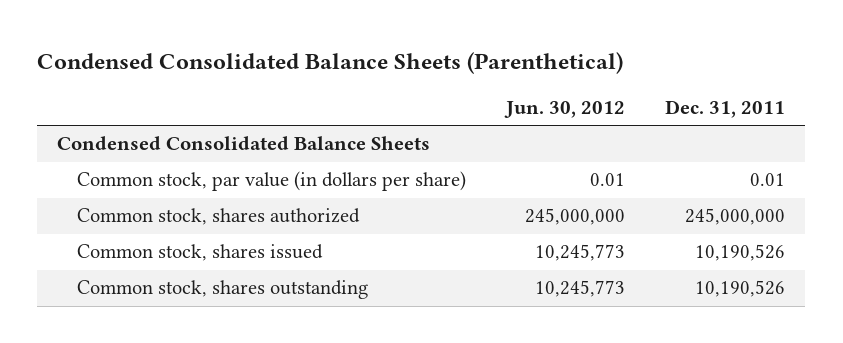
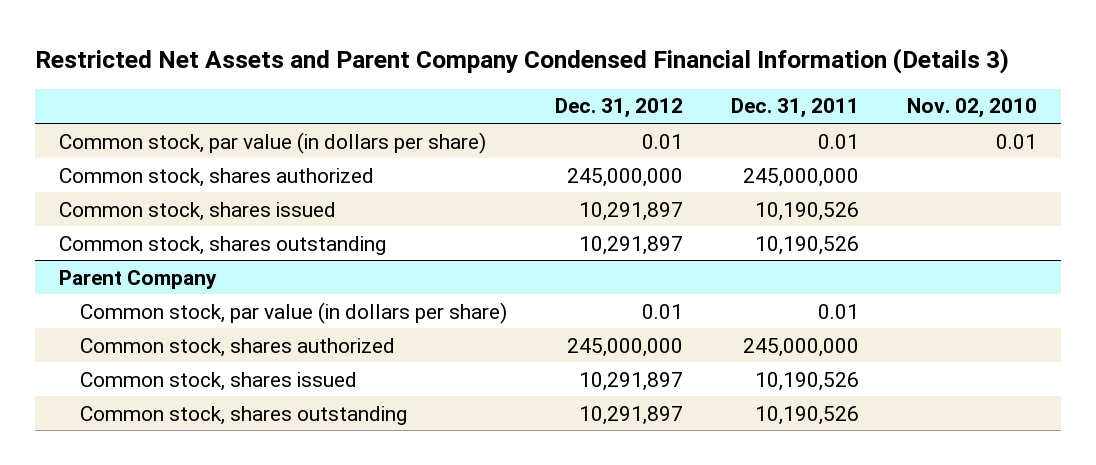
- Condensed Consolidated Balance Sheets (Parenthetical)
+ Restricted Net Assets and Parent Company Condensed Financial Information (Details 3)
- | Jun. 30, 2012 | Dec. 31, 2011
+ | Dec. 31, 2012 | Dec. 31, 2011 | Nov. 02, 2010
- Condensed Consolidated Balance Sheets
+ Parent Company
+ Common stock, par value (in dollars per share) | 0.01 | 0.01 |
+ Common stock, shares authorized | 245,000,000 | 245,000,000 |
+ Common stock, shares issued | 10,291,897 | 10,190,526 |
+ Common stock, shares outstanding | 10,291,897 | 10,190,526 |

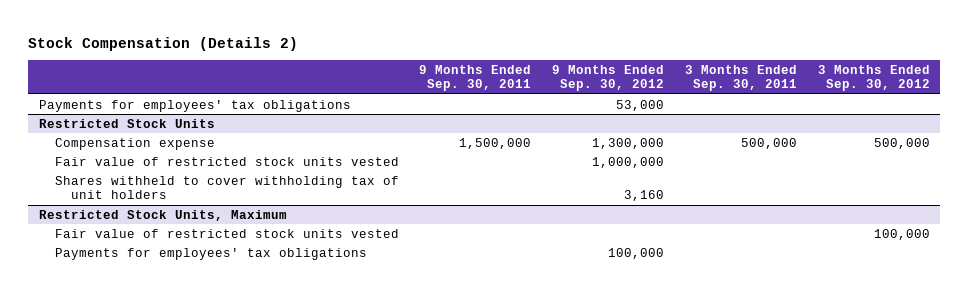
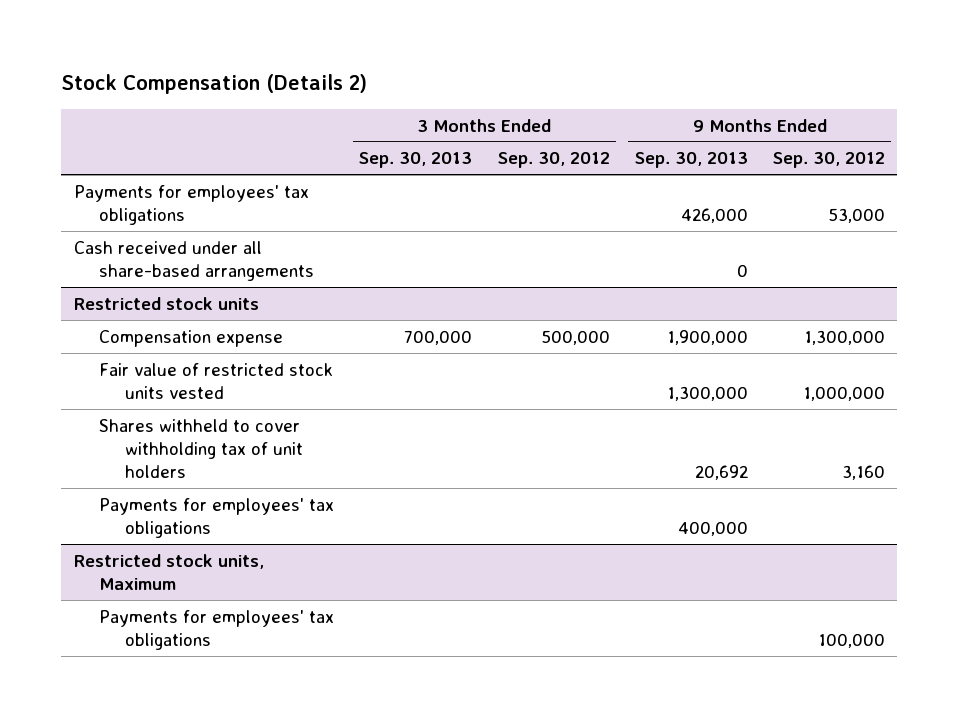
- | 9 Months Ended Sep. 30, 2011 | 9 Months Ended Sep. 30, 2012 | 3 Months Ended Sep. 30, 2011 | 3 Months Ended Sep. 30, 2012
+ | 3 Months Ended Sep. 30, 2013 | 3 Months Ended Sep. 30, 2012 | 9 Months Ended Sep. 30, 2013 | 9 Months Ended Sep. 30, 2012
- Restricted Stock Units
+ Cash received under all share-based arrangements | | | 0 |
+ Restricted stock units
- Restricted Stock Units, Maximum
- Fair value of restricted stock units vested | | | | 100,000
+ Payments for employees' tax obligations | | | 400,000 |
+ Restricted stock units, Maximum

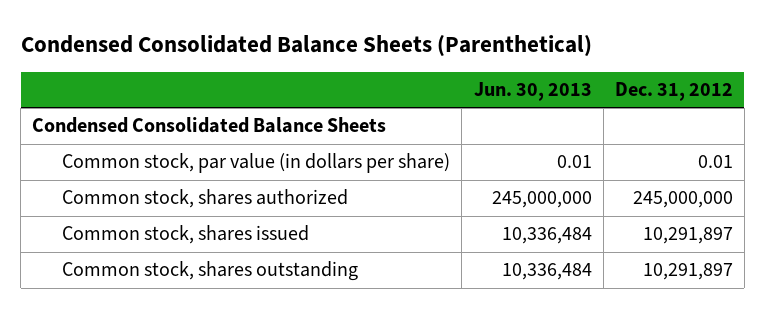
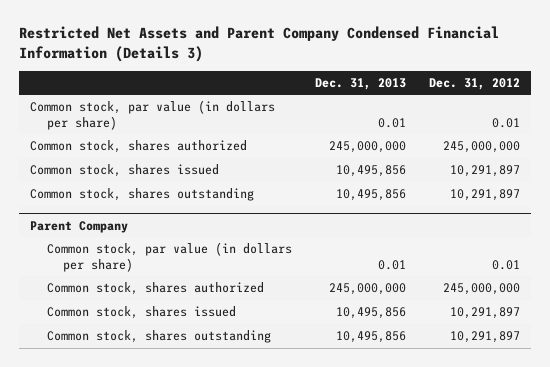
- Condensed Consolidated Balance Sheets (Parenthetical)
+ Restricted Net Assets and Parent Company Condensed Financial Information (Details 3)
- | Jun. 30, 2013 | Dec. 31, 2012
+ | Dec. 31, 2013 | Dec. 31, 2012
- Condensed Consolidated Balance Sheets
+ Parent Company
+ Common stock, par value (in dollars per share) | 0.01 | 0.01
+ Common stock, shares authorized | 245,000,000 | 245,000,000
+ Common stock, shares issued | 10,495,856 | 10,291,897
+ Common stock, shares outstanding | 10,495,856 | 10,291,897

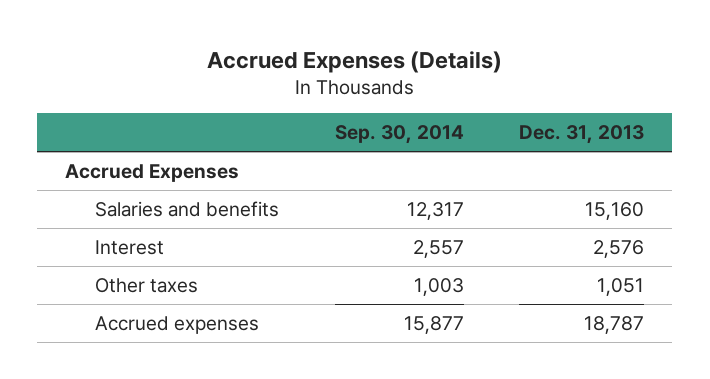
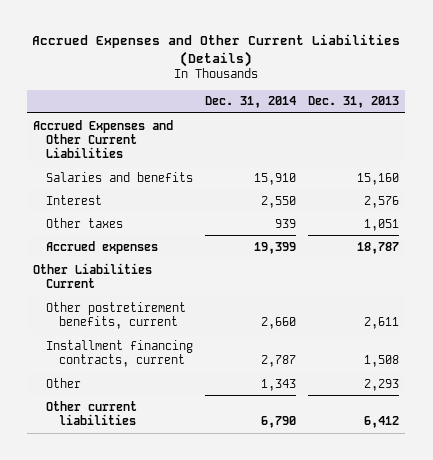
- Accrued Expenses (Details)
+ Accrued Expenses and Other Current Liabilities (Details)
- | Sep. 30, 2014 | Dec. 31, 2013
+ | Dec. 31, 2014 | Dec. 31, 2013
- Accrued Expenses
+ Accrued Expenses and Other Current Liabilities
+ Other Liabilities Current
+ Other postretirement benefits, current | 2,660 | 2,611
+ Installment financing contracts, current | 2,787 | 1,508
+ Other | 1,343 | 2,293
+ Other current liabilities | 6,790 | 6,412

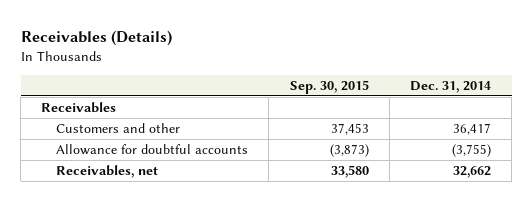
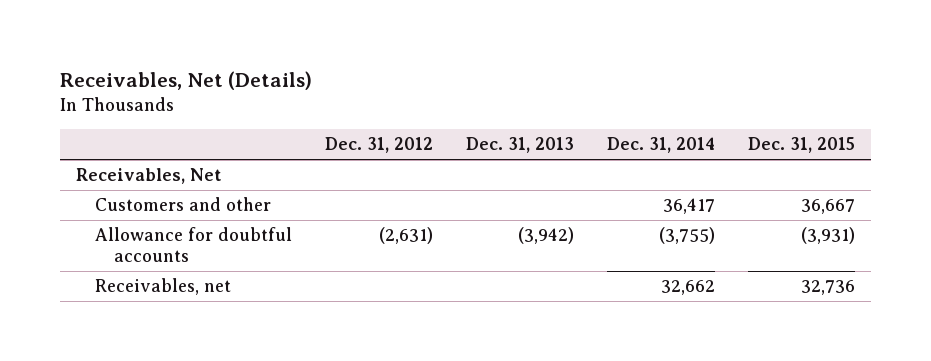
- Receivables (Details)
+ Receivables, Net (Details)
- | Sep. 30, 2015 | Dec. 31, 2014
+ | Dec. 31, 2012 | Dec. 31, 2013 | Dec. 31, 2014 | Dec. 31, 2015
- Receivables
+ Receivables, Net

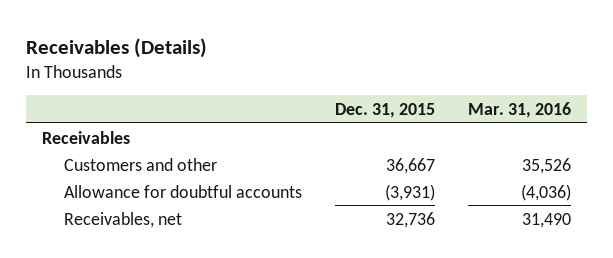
- Receivables, Net (Details)
+ Receivables (Details)
- | Dec. 31, 2012 | Dec. 31, 2013 | Dec. 31, 2014 | Dec. 31, 2015
+ | Dec. 31, 2015 | Mar. 31, 2016
- Receivables, Net
+ Receivables

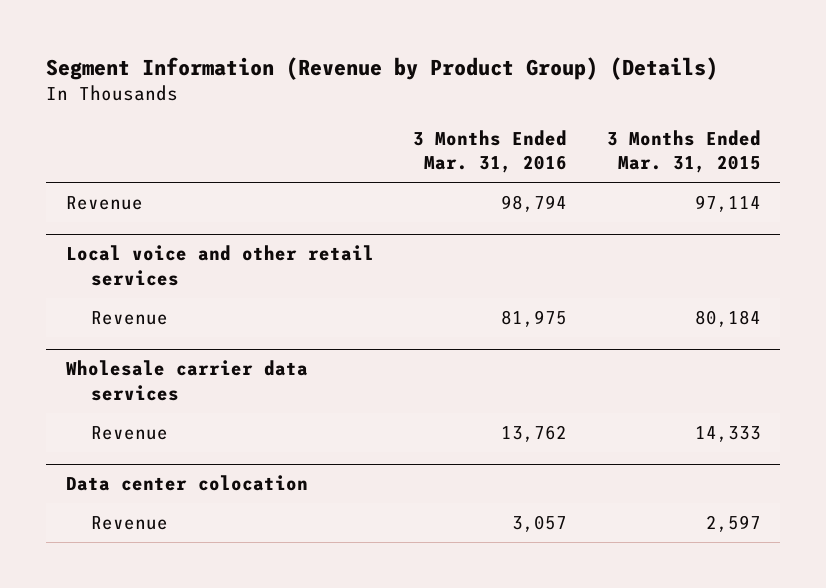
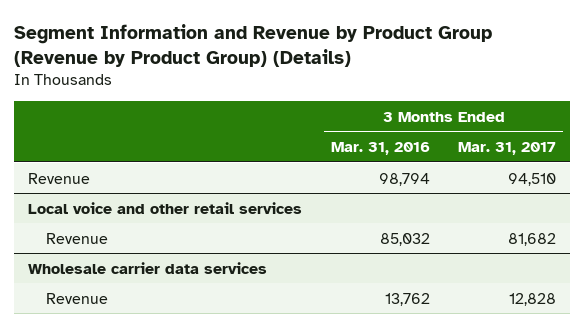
- Segment Information (Revenue by Product Group) (Details)
+ Segment Information and Revenue by Product Group (Revenue by Product Group) (Details)
- | 3 Months Ended Mar. 31, 2016 | 3 Months Ended Mar. 31, 2015
+ | 3 Months Ended Mar. 31, 2016 | 3 Months Ended Mar. 31, 2017
@ Local voice and other retail services
- Revenue | 81,975 | 80,184
+ Revenue | 85,032 | 81,682
- Data center colocation
- Revenue | 3,057 | 2,597

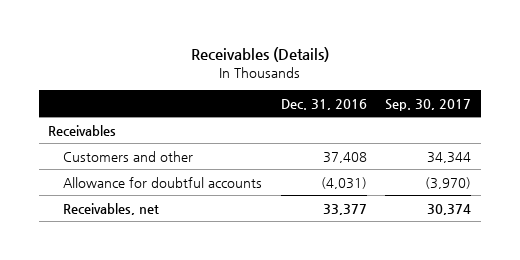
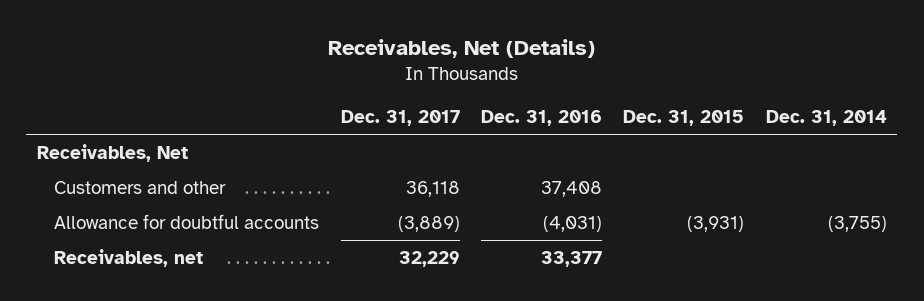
- Receivables (Details)
+ Receivables, Net (Details)
- | Dec. 31, 2016 | Sep. 30, 2017
+ | Dec. 31, 2017 | Dec. 31, 2016 | Dec. 31, 2015 | Dec. 31, 2014
- Receivables
+ Receivables, Net

